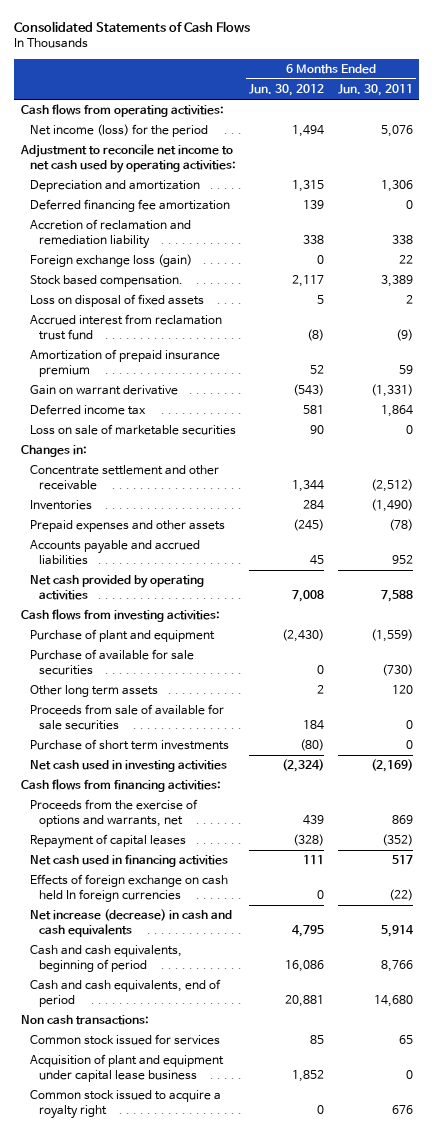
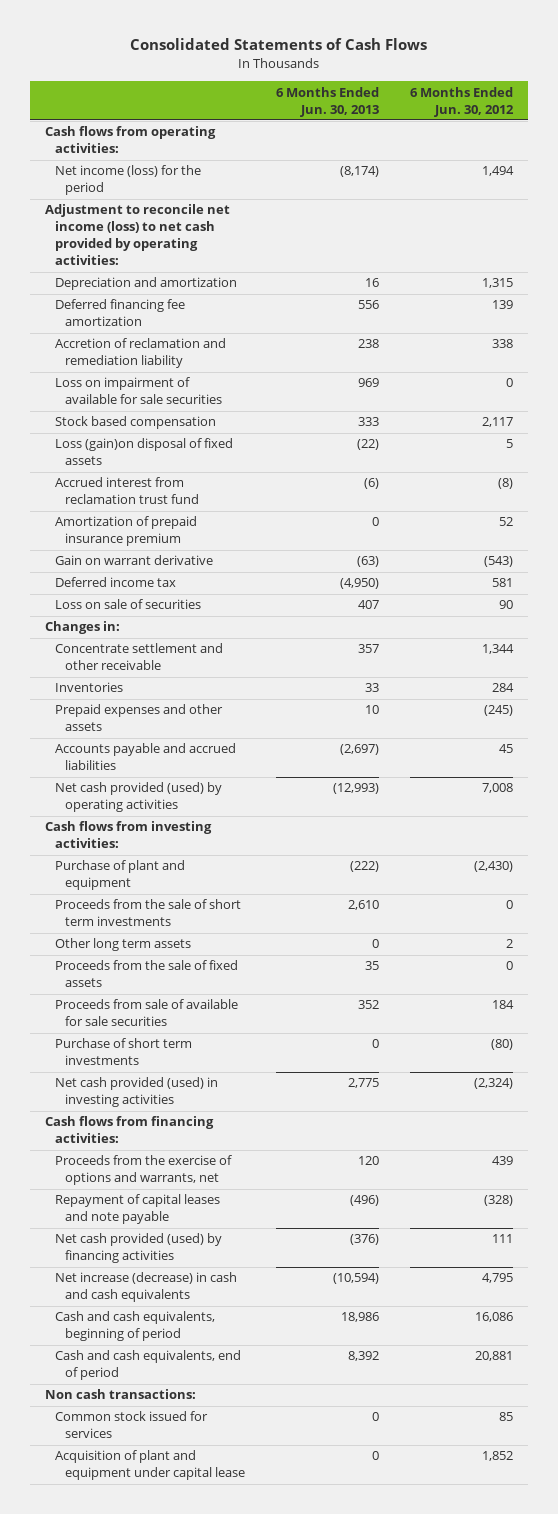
- | 6 Months Ended Jun. 30, 2012 | 6 Months Ended Jun. 30, 2011
+ | 6 Months Ended Jun. 30, 2013 | 6 Months Ended Jun. 30, 2012
- Adjustment to reconcile net income to net cash used by operating activities:
+ Adjustment to reconcile net income (loss) to net cash provided by operating activities:
- Foreign exchange loss (gain) | 0 | 22
- Stock based compensation. | 2,117 | 3,389
- Loss on disposal of fixed assets | 5 | 2
+ Loss on impairment of available for sale securities | 969 | 0
+ Stock based compensation | 333 | 2,117
+ Loss (gain)on disposal of fixed assets | (22) | 5
- Loss on sale of marketable securities | 90 | 0
+ Loss on sale of securities | 407 | 90
- Net cash provided by operating activities | 7,008 | 7,588
+ Net cash provided (used) by operating activities | (12,993) | 7,008
- Purchase of available for sale securities | 0 | (730)
+ Proceeds from the sale of short term investments | 2,610 | 0
+ Proceeds from the sale of fixed assets | 35 | 0
- Net cash used in investing activities | (2,324) | (2,169)
+ Net cash provided (used) in investing activities | 2,775 | (2,324)
- Repayment of capital leases | (328) | (352)
- Net cash used in financing activities | 111 | 517
- Effects of foreign exchange on cash held In foreign currencies | 0 | (22)
+ Repayment of capital leases and note payable | (496) | (328)
+ Net cash provided (used) by financing activities | (376) | 111
- Acquisition of plant and equipment under capital lease business | 1,852 | 0
- Common stock issued to acquire a royalty right | 0 | 676
+ Acquisition of plant and equipment under capital lease | 0 | 1,852

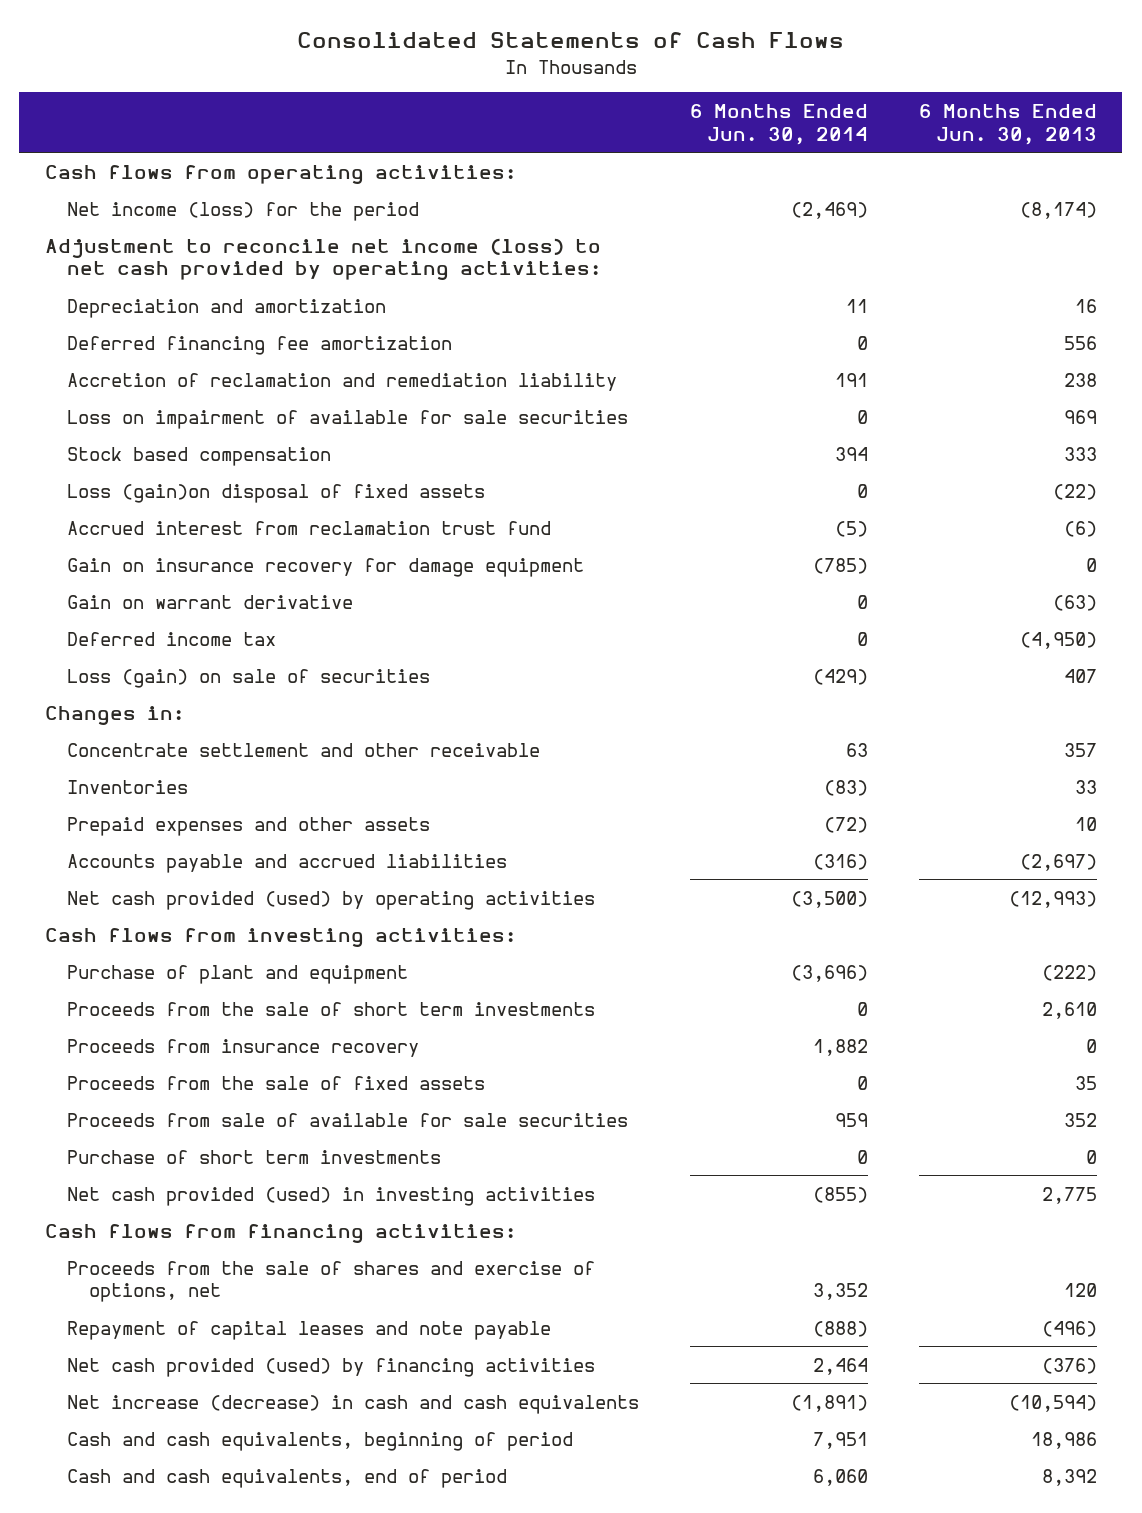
- | 6 Months Ended Jun. 30, 2013 | 6 Months Ended Jun. 30, 2012
+ | 6 Months Ended Jun. 30, 2014 | 6 Months Ended Jun. 30, 2013
- Amortization of prepaid insurance premium | 0 | 52
+ Gain on insurance recovery for damage equipment | (785) | 0
- Loss on sale of securities | 407 | 90
+ Loss (gain) on sale of securities | (429) | 407
- Other long term assets | 0 | 2
+ Proceeds from insurance recovery | 1,882 | 0
- Proceeds from the exercise of options and warrants, net | 120 | 439
+ Proceeds from the sale of shares and exercise of options, net | 3,352 | 120
- Non cash transactions:
- Common stock issued for services | 0 | 85
- Acquisition of plant and equipment under capital lease | 0 | 1,852

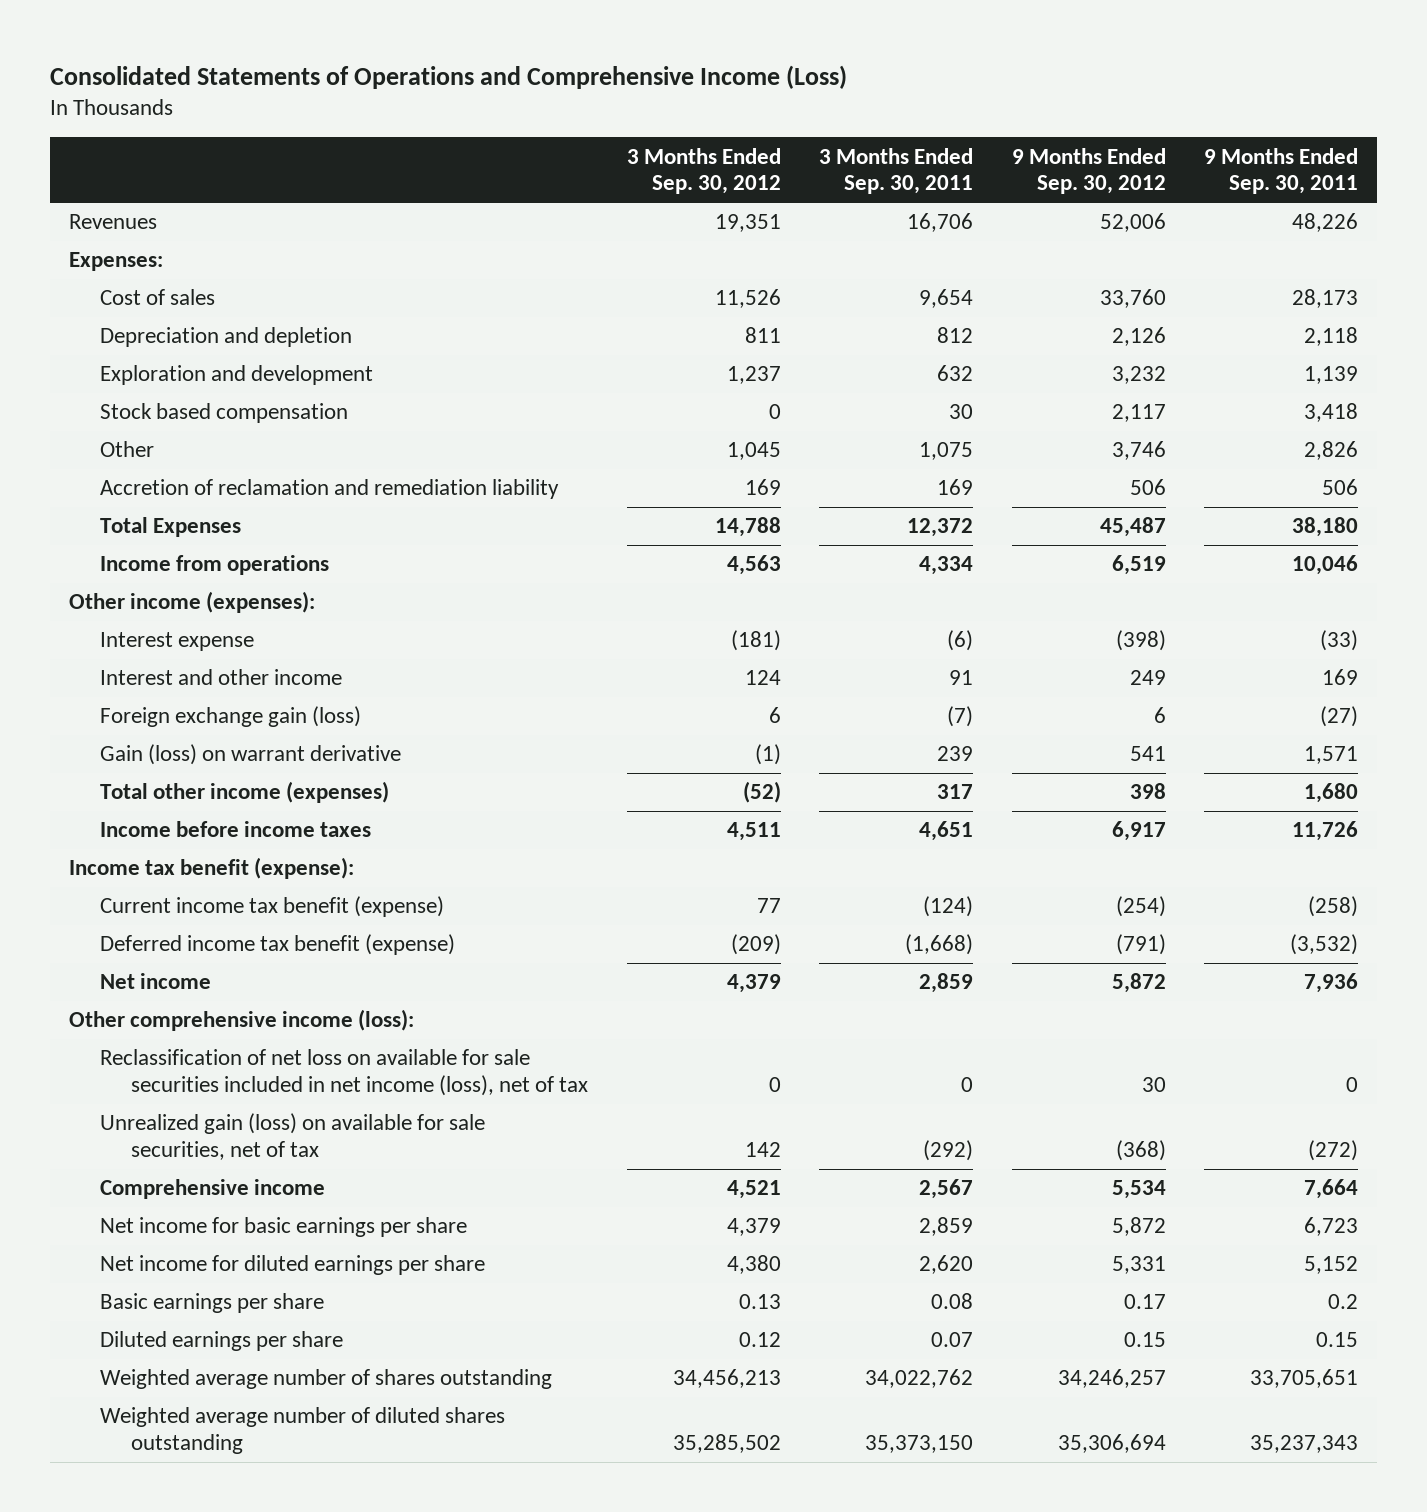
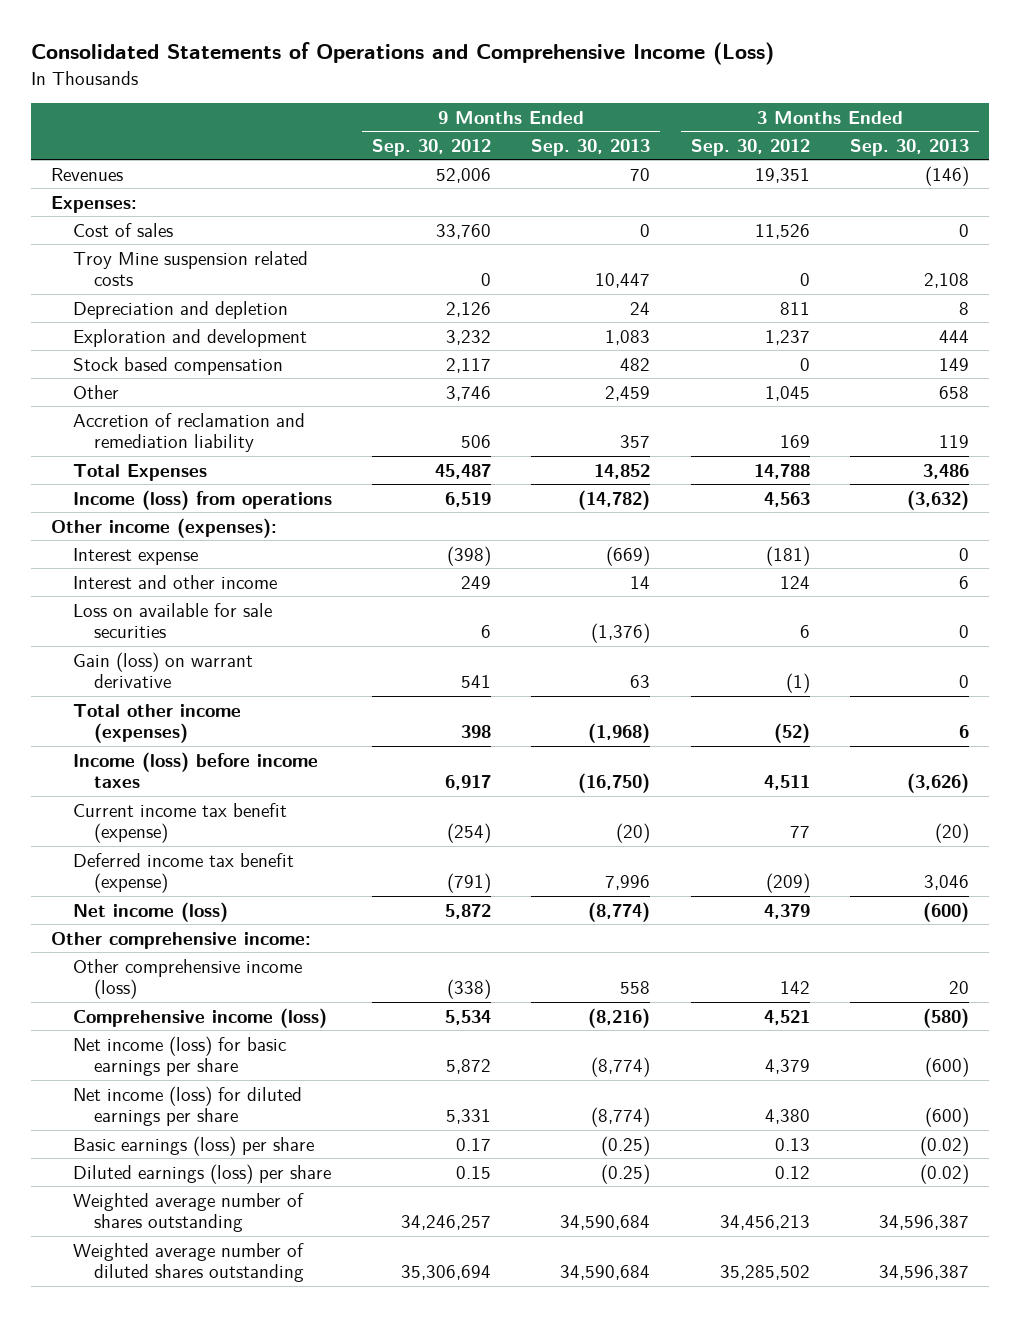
- | 3 Months Ended Sep. 30, 2012 | 3 Months Ended Sep. 30, 2011 | 9 Months Ended Sep. 30, 2012 | 9 Months Ended Sep. 30, 2011
+ | 9 Months Ended Sep. 30, 2012 | 9 Months Ended Sep. 30, 2013 | 3 Months Ended Sep. 30, 2012 | 3 Months Ended Sep. 30, 2013
+ Troy Mine suspension related costs | 0 | 10,447 | 0 | 2,108
- Income from operations | 4,563 | 4,334 | 6,519 | 10,046
+ Income (loss) from operations | 6,519 | (14,782) | 4,563 | (3,632)
- Foreign exchange gain (loss) | 6 | (7) | 6 | (27)
+ Loss on available for sale securities | 6 | (1,376) | 6 | 0
- Income before income taxes | 4,511 | 4,651 | 6,917 | 11,726
- Income tax benefit (expense):
+ Income (loss) before income taxes | 6,917 | (16,750) | 4,511 | (3,626)
- Net income | 4,379 | 2,859 | 5,872 | 7,936
- Other comprehensive income (loss):
- Reclassification of net loss on available for sale securities included in net income (loss), net of tax | 0 | 0 | 30 | 0
- Unrealized gain (loss) on available for sale securities, net of tax | 142 | (292) | (368) | (272)
- Comprehensive income | 4,521 | 2,567 | 5,534 | 7,664
- Net income for basic earnings per share | 4,379 | 2,859 | 5,872 | 6,723
- Net income for diluted earnings per share | 4,380 | 2,620 | 5,331 | 5,152
- Basic earnings per share | 0.13 | 0.08 | 0.17 | 0.2
- Diluted earnings per share | 0.12 | 0.07 | 0.15 | 0.15
+ Net income (loss) | 5,872 | (8,774) | 4,379 | (600)
+ Other comprehensive income:
+ Other comprehensive income (loss) | (338) | 558 | 142 | 20
+ Comprehensive income (loss) | 5,534 | (8,216) | 4,521 | (580)
+ Net income (loss) for basic earnings per share | 5,872 | (8,774) | 4,379 | (600)
+ Net income (loss) for diluted earnings per share | 5,331 | (8,774) | 4,380 | (600)
+ Basic earnings (loss) per share | 0.17 | (0.25) | 0.13 | (0.02)
+ Diluted earnings (loss) per share | 0.15 | (0.25) | 0.12 | (0.02)

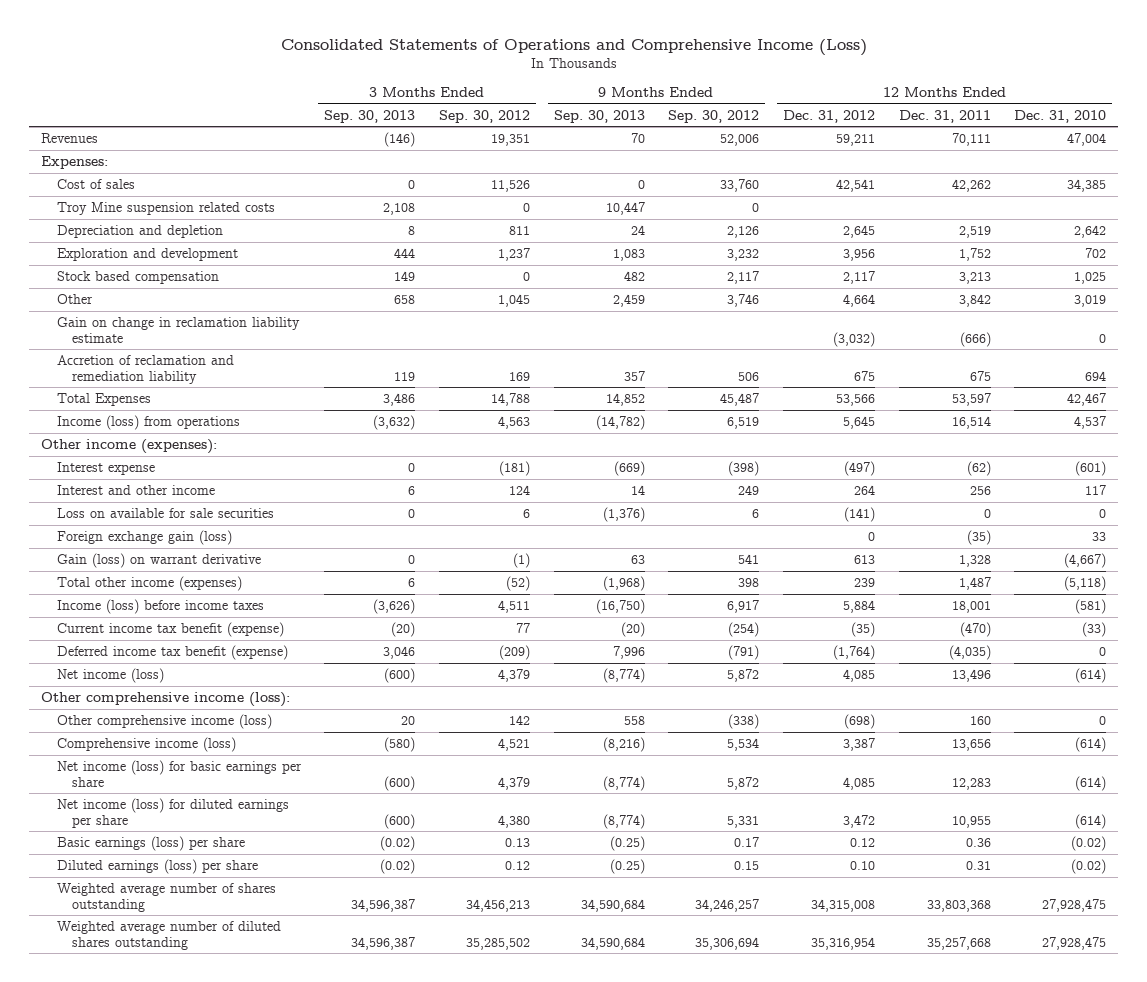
- | 9 Months Ended Sep. 30, 2012 | 9 Months Ended Sep. 30, 2013 | 3 Months Ended Sep. 30, 2012 | 3 Months Ended Sep. 30, 2013
+ | 3 Months Ended Sep. 30, 2013 | 3 Months Ended Sep. 30, 2012 | 9 Months Ended Sep. 30, 2013 | 9 Months Ended Sep. 30, 2012 | 12 Months Ended Dec. 31, 2012 | 12 Months Ended Dec. 31, 2011 | 12 Months Ended Dec. 31, 2010
+ Gain on change in reclamation liability estimate | | | | | (3,032) | (666) | 0
+ Foreign exchange gain (loss) | | | | | 0 | (35) | 33
- Other comprehensive income:
+ Other comprehensive income (loss):

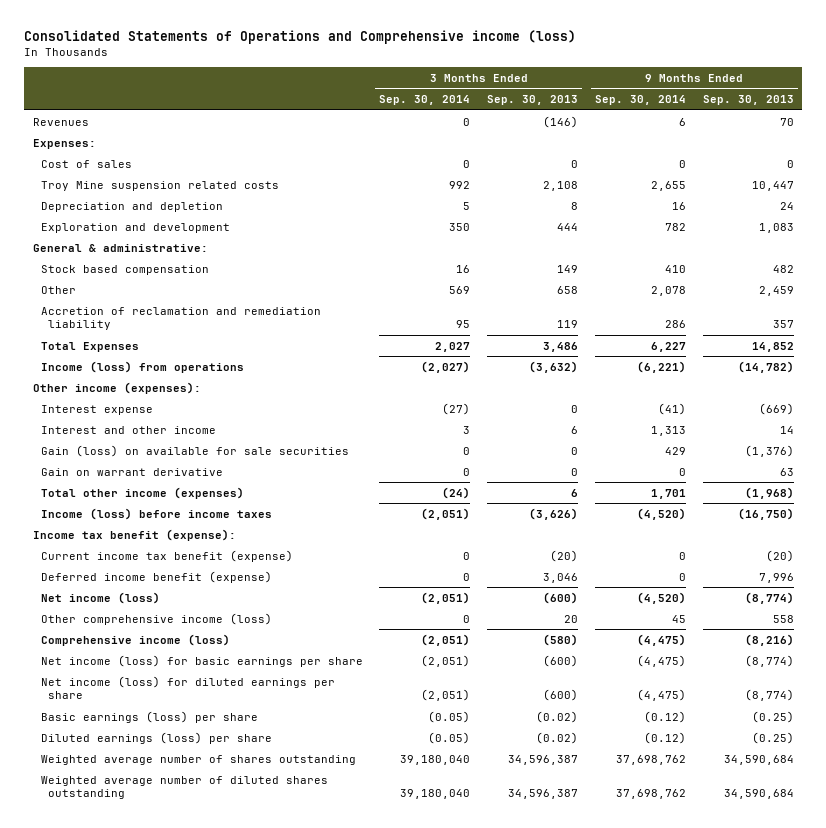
- Consolidated Statements of Operations and Comprehensive Income (Loss)
+ Consolidated Statements of Operations and Comprehensive income (loss)
- | 3 Months Ended Sep. 30, 2013 | 3 Months Ended Sep. 30, 2012 | 9 Months Ended Sep. 30, 2013 | 9 Months Ended Sep. 30, 2012 | 12 Months Ended Dec. 31, 2012 | 12 Months Ended Dec. 31, 2011 | 12 Months Ended Dec. 31, 2010
+ | 3 Months Ended Sep. 30, 2014 | 3 Months Ended Sep. 30, 2013 | 9 Months Ended Sep. 30, 2014 | 9 Months Ended Sep. 30, 2013
+ General & administrative:
- Gain on change in reclamation liability estimate | | | | | (3,032) | (666) | 0
- Loss on available for sale securities | 0 | 6 | (1,376) | 6 | (141) | 0 | 0
- Foreign exchange gain (loss) | | | | | 0 | (35) | 33
- Gain (loss) on warrant derivative | 0 | (1) | 63 | 541 | 613 | 1,328 | (4,667)
+ Gain (loss) on available for sale securities | 0 | 0 | 429 | (1,376)
+ Gain on warrant derivative | 0 | 0 | 0 | 63
+ Income tax benefit (expense):
- Deferred income tax benefit (expense) | 3,046 | (209) | 7,996 | (791) | (1,764) | (4,035) | 0
+ Deferred income benefit (expense) | 0 | 3,046 | 0 | 7,996
- Other comprehensive income (loss):

